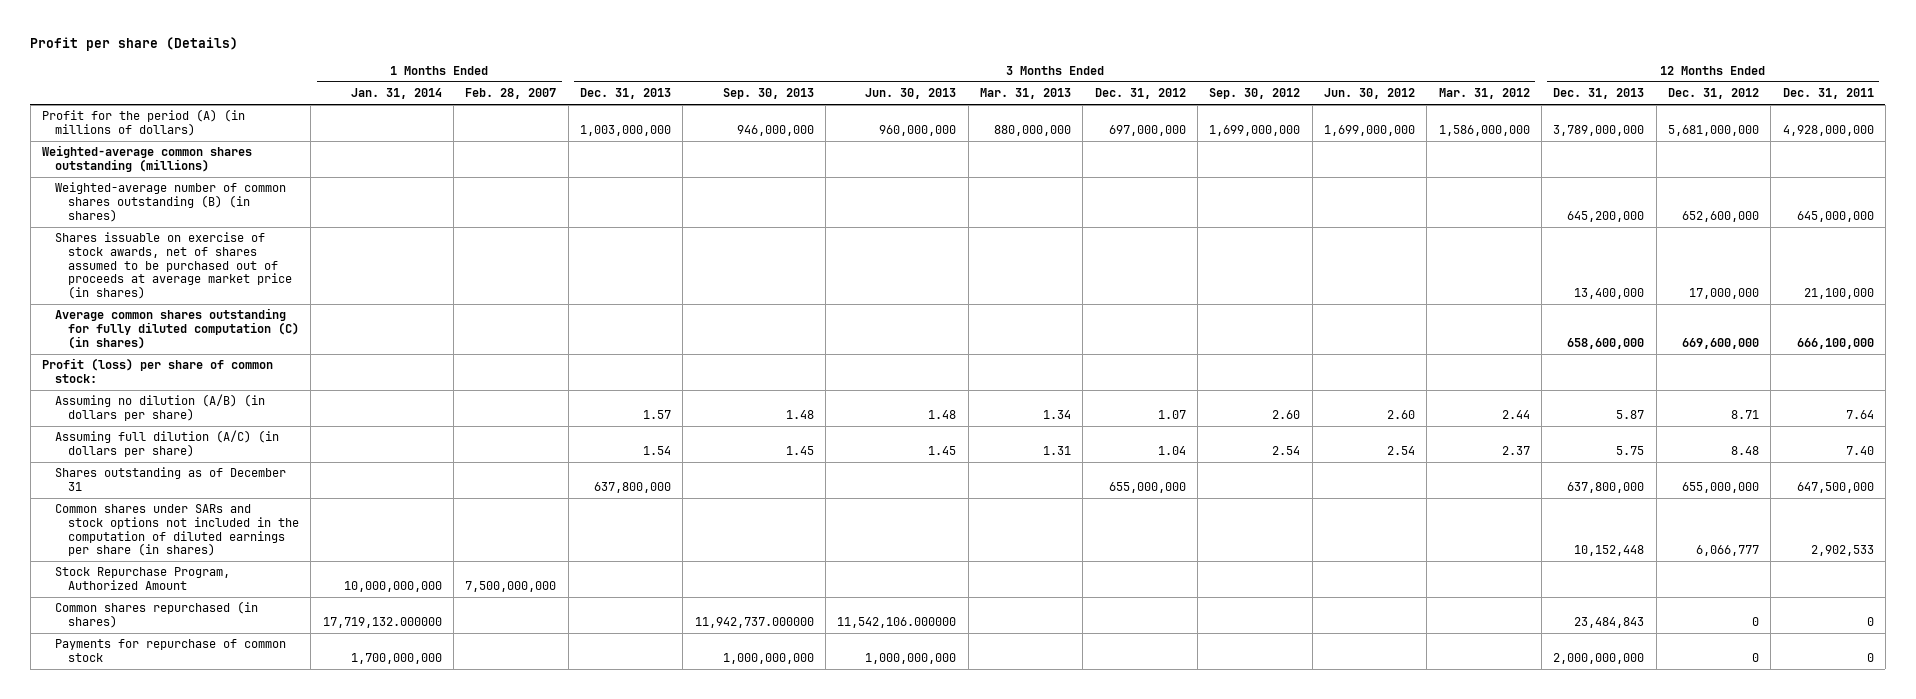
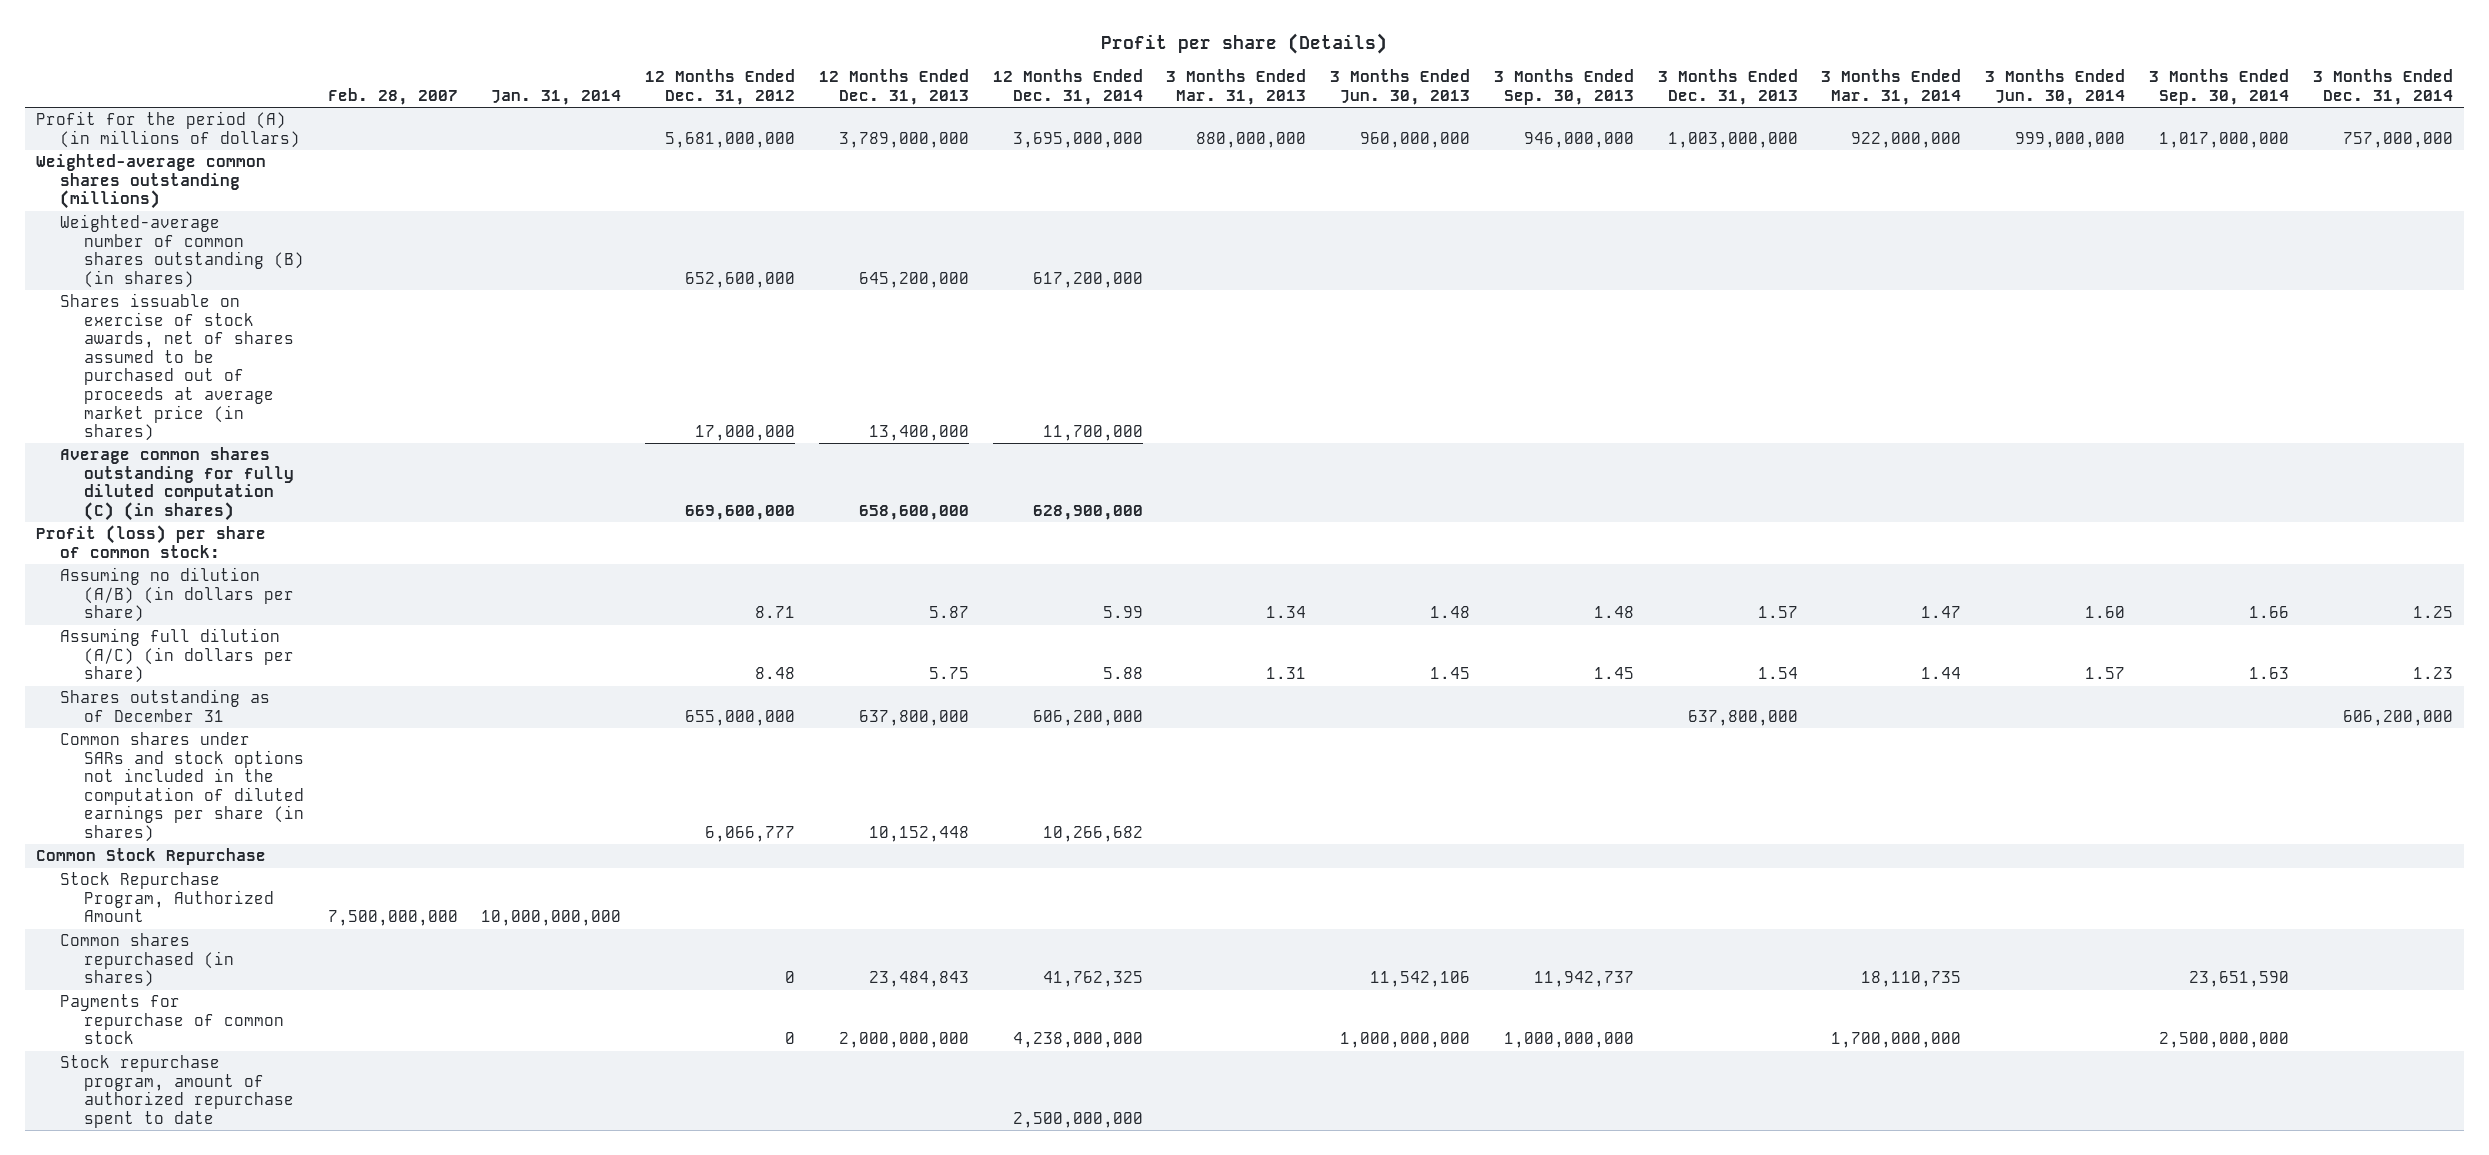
- | 1 Months Ended Jan. 31, 2014 | 1 Months Ended Feb. 28, 2007 | 3 Months Ended Dec. 31, 2013 | 3 Months Ended Sep. 30, 2013 | 3 Months Ended Jun. 30, 2013 | 3 Months Ended Mar. 31, 2013 | 3 Months Ended Dec. 31, 2012 | 3 Months Ended Sep. 30, 2012 | 3 Months Ended Jun. 30, 2012 | 3 Months Ended Mar. 31, 2012 | 12 Months Ended Dec. 31, 2013 | 12 Months Ended Dec. 31, 2012 | 12 Months Ended Dec. 31, 2011
+ | Feb. 28, 2007 | Jan. 31, 2014 | 12 Months Ended Dec. 31, 2012 | 12 Months Ended Dec. 31, 2013 | 12 Months Ended Dec. 31, 2014 | 3 Months Ended Mar. 31, 2013 | 3 Months Ended Jun. 30, 2013 | 3 Months Ended Sep. 30, 2013 | 3 Months Ended Dec. 31, 2013 | 3 Months Ended Mar. 31, 2014 | 3 Months Ended Jun. 30, 2014 | 3 Months Ended Sep. 30, 2014 | 3 Months Ended Dec. 31, 2014
+ Common Stock Repurchase
- Common shares repurchased (in shares) | 17,719,132.000000 | | | 11,942,737.000000 | 11,542,106.000000 | | | | | | 23,484,843 | 0 | 0
+ Common shares repurchased (in shares) | | | 0 | 23,484,843 | 41,762,325 | | 11,542,106 | 11,942,737 | | 18,110,735 | | 23,651,590 |
+ Stock repurchase program, amount of authorized repurchase spent to date | | | | | 2,500,000,000 | | | | | | | |

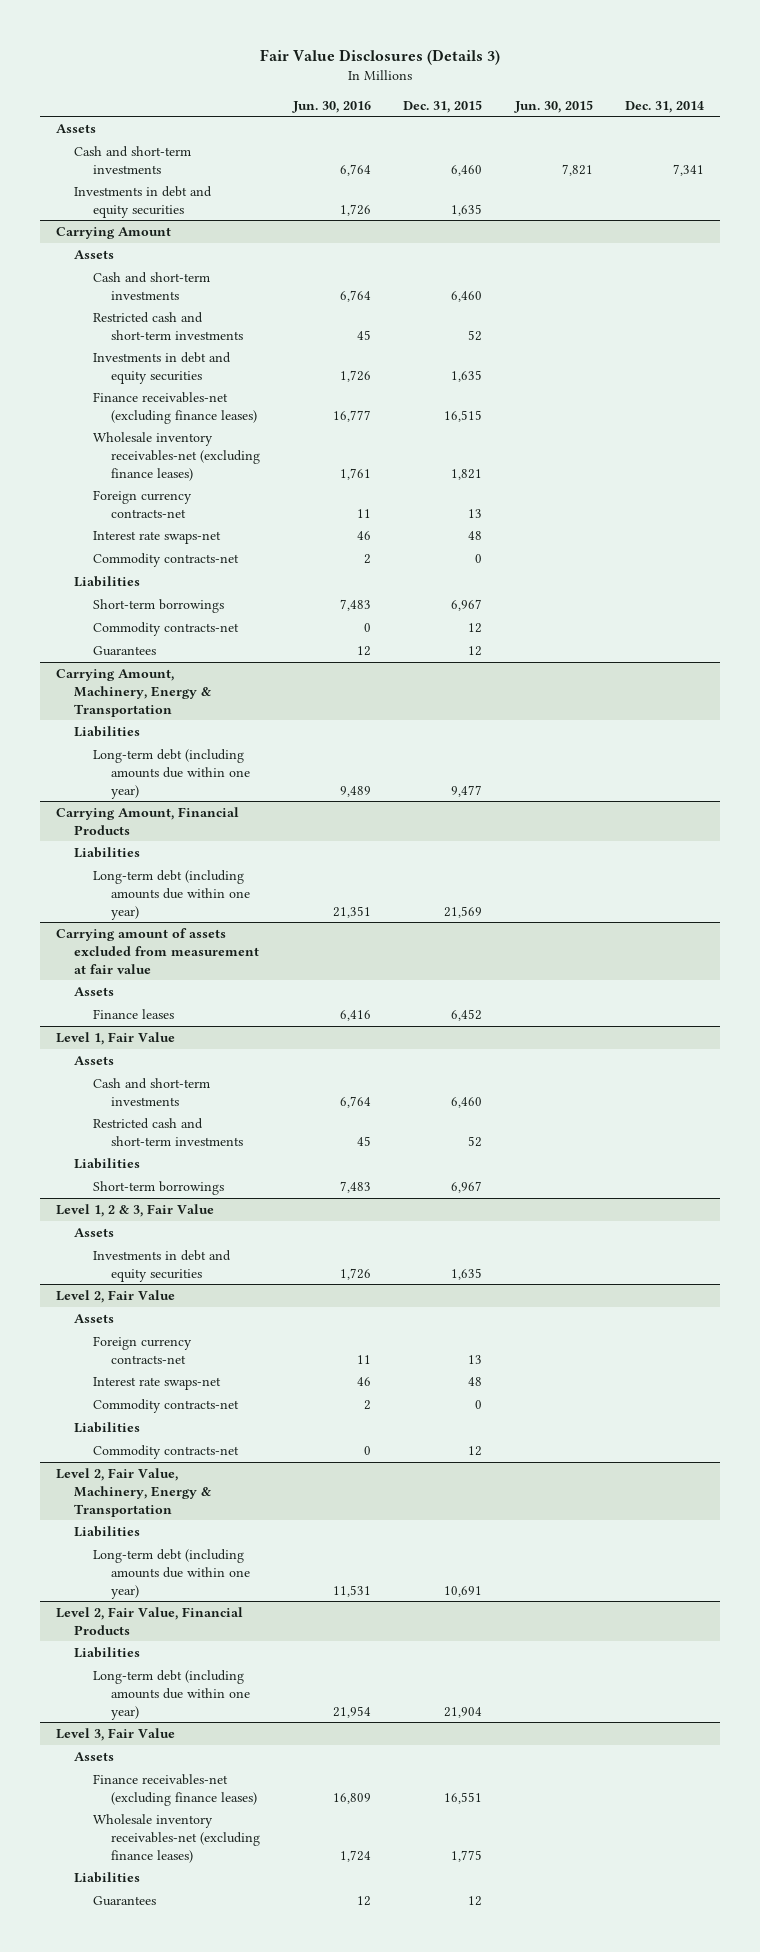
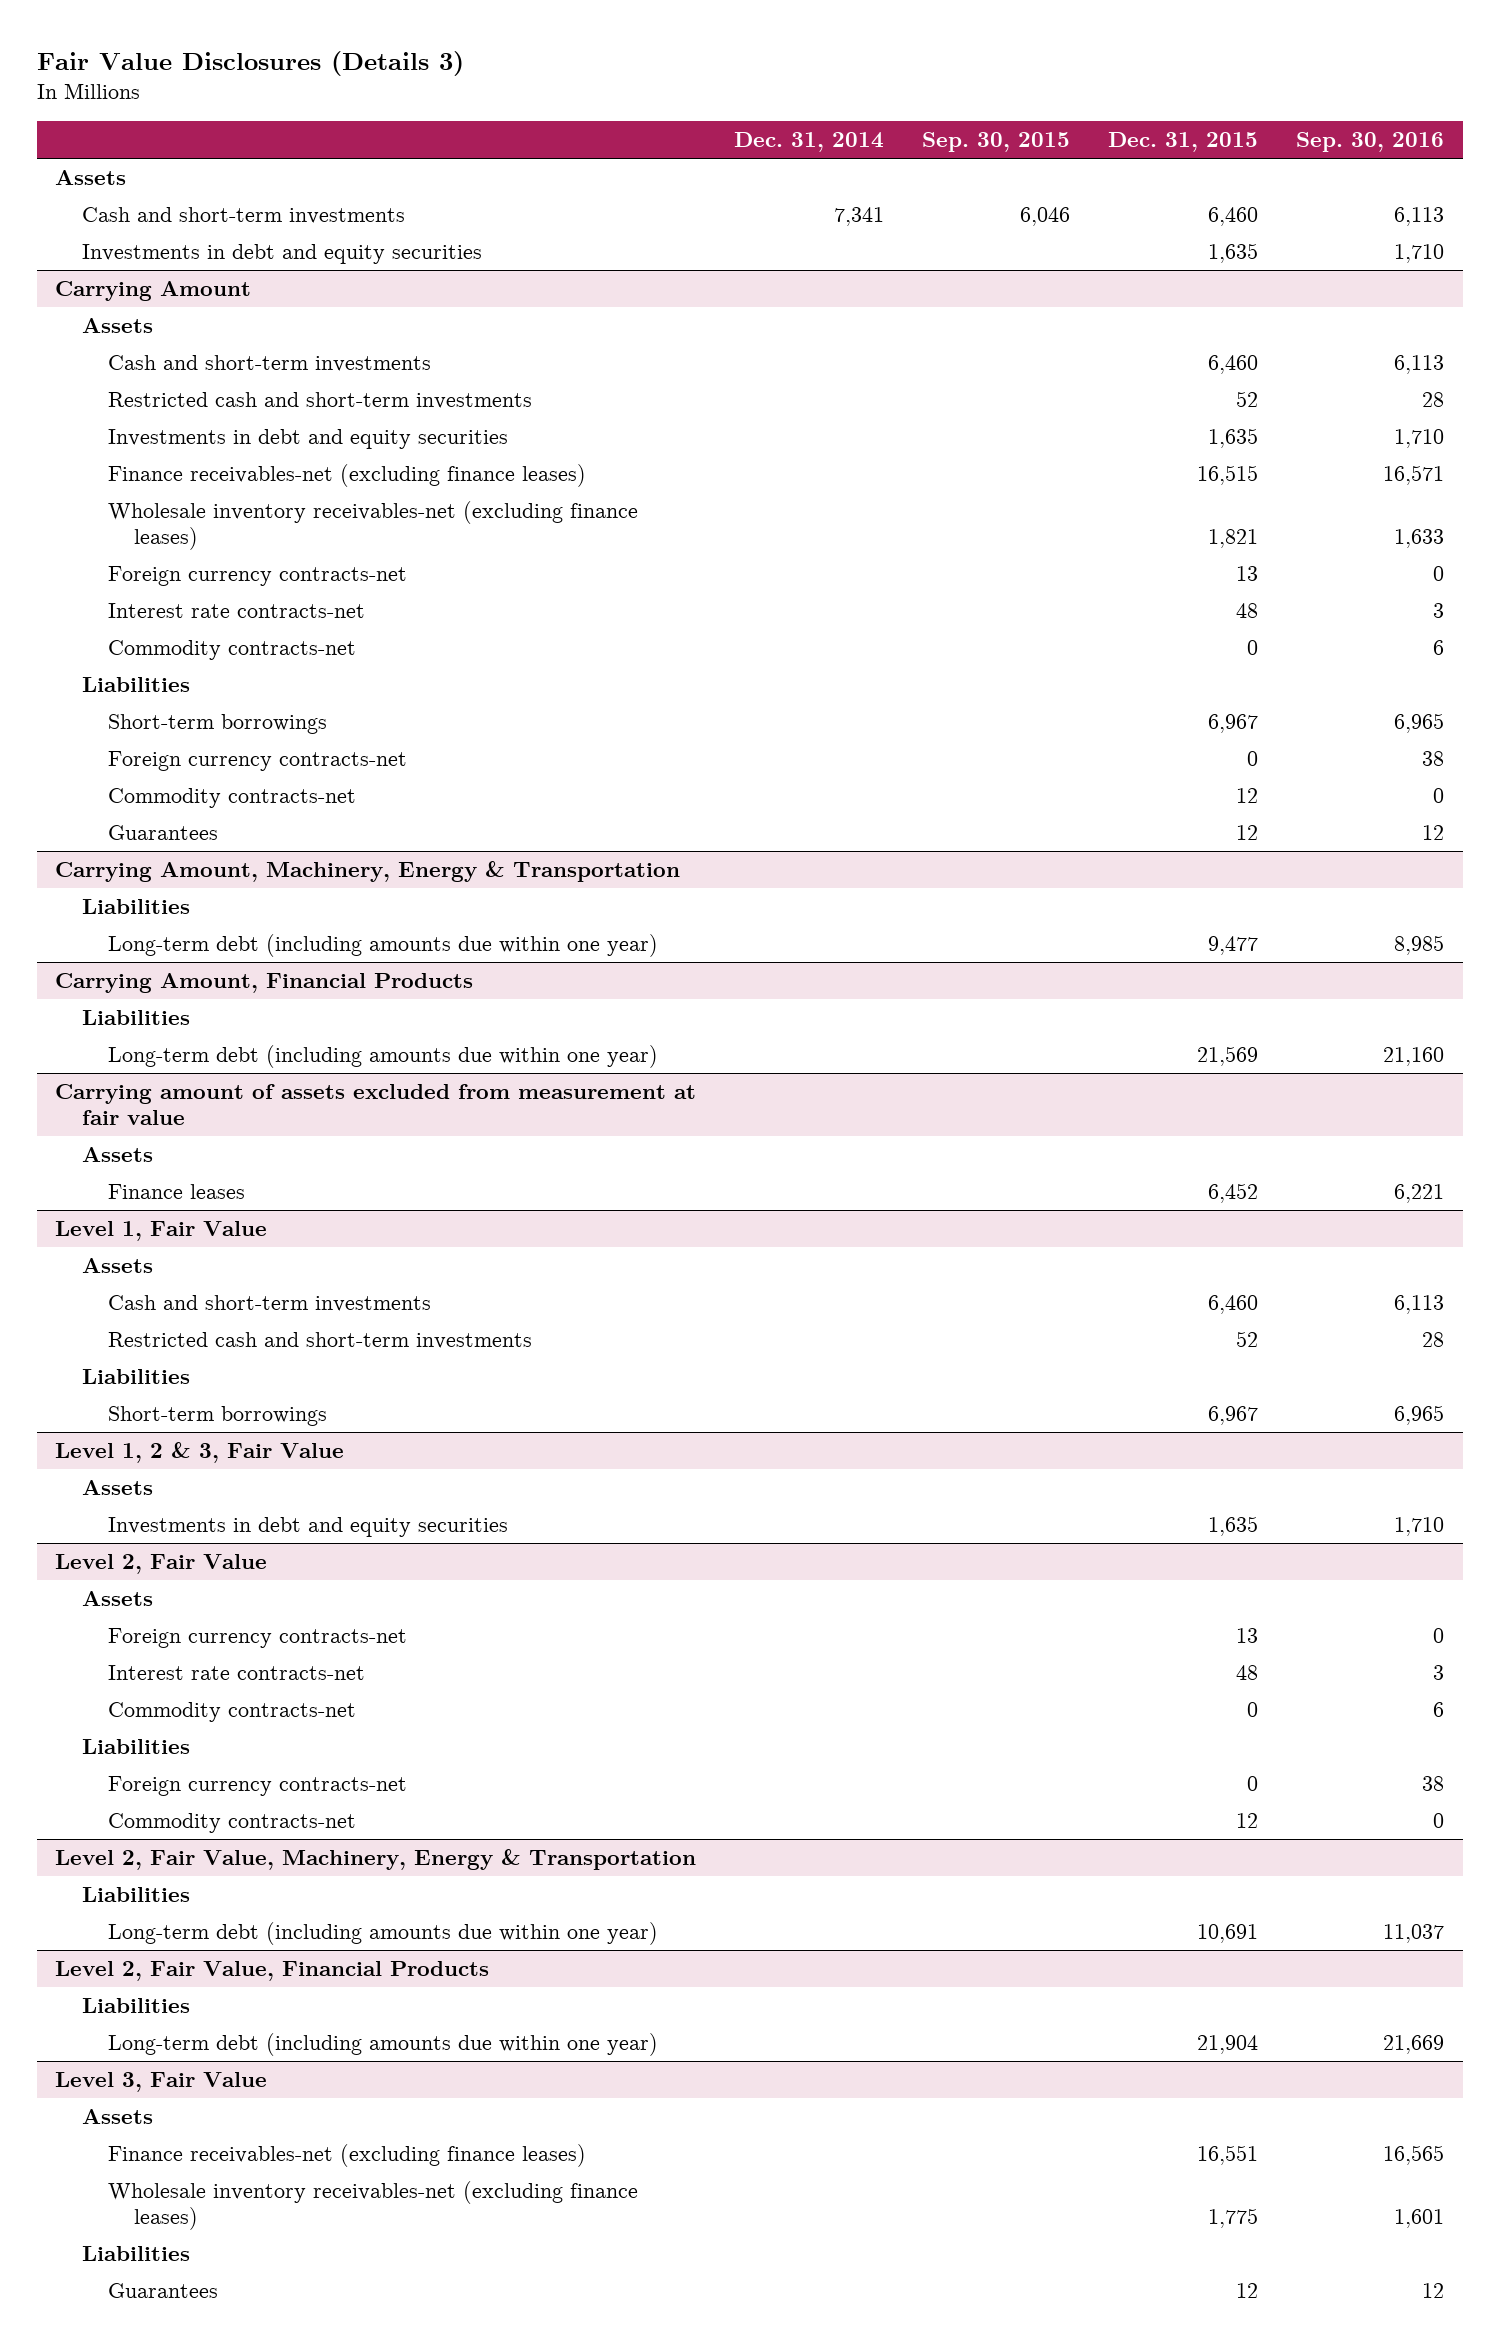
- | Jun. 30, 2016 | Dec. 31, 2015 | Jun. 30, 2015 | Dec. 31, 2014
+ | Dec. 31, 2014 | Sep. 30, 2015 | Dec. 31, 2015 | Sep. 30, 2016
@ Carrying Amount
- Interest rate swaps-net | 46 | 48 | |
+ Interest rate contracts-net | | | 48 | 3
+ Foreign currency contracts-net | | | 0 | 38
@ Level 2, Fair Value
- Interest rate swaps-net | 46 | 48 | |
+ Interest rate contracts-net | | | 48 | 3
+ Foreign currency contracts-net | | | 0 | 38

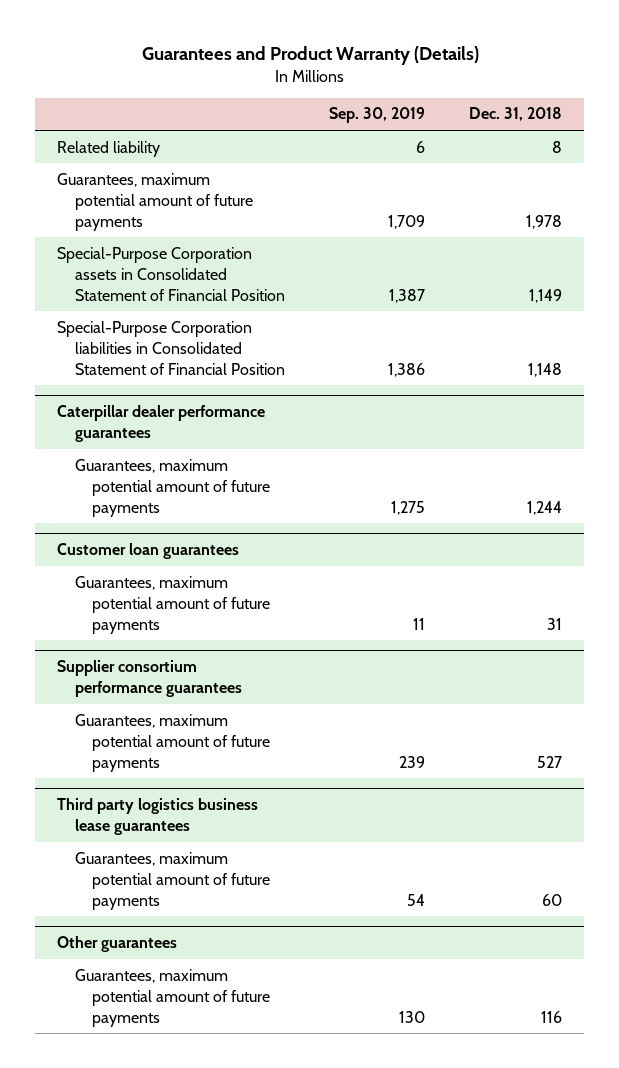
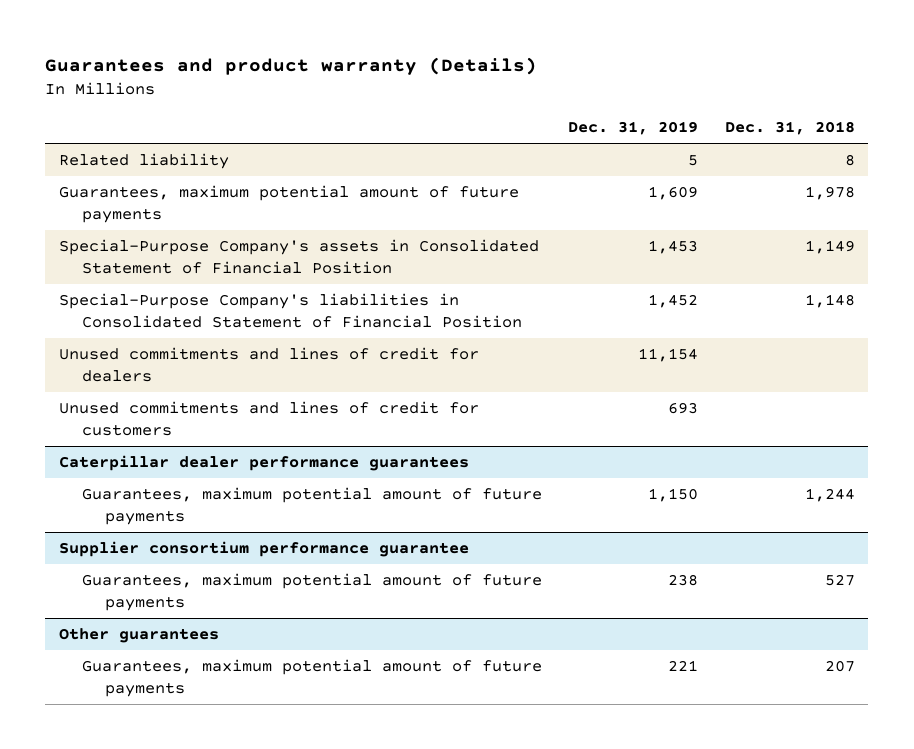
- Guarantees and Product Warranty (Details)
+ Guarantees and product warranty (Details)
- | Sep. 30, 2019 | Dec. 31, 2018
+ | Dec. 31, 2019 | Dec. 31, 2018
- Special-Purpose Corporation assets in Consolidated Statement of Financial Position | 1,387 | 1,149
- Special-Purpose Corporation liabilities in Consolidated Statement of Financial Position | 1,386 | 1,148
+ Special-Purpose Company's assets in Consolidated Statement of Financial Position | 1,453 | 1,149
+ Special-Purpose Company's liabilities in Consolidated Statement of Financial Position | 1,452 | 1,148
+ Unused commitments and lines of credit for dealers | 11,154 |
+ Unused commitments and lines of credit for customers | 693 |
- Customer loan guarantees
- Guarantees, maximum potential amount of future payments | 11 | 31
- Supplier consortium performance guarantees
+ Supplier consortium performance guarantee
- Third party logistics business lease guarantees
- Guarantees, maximum potential amount of future payments | 54 | 60
@ Other guarantees
- Guarantees, maximum potential amount of future payments | 130 | 116
+ Guarantees, maximum potential amount of future payments | 221 | 207

